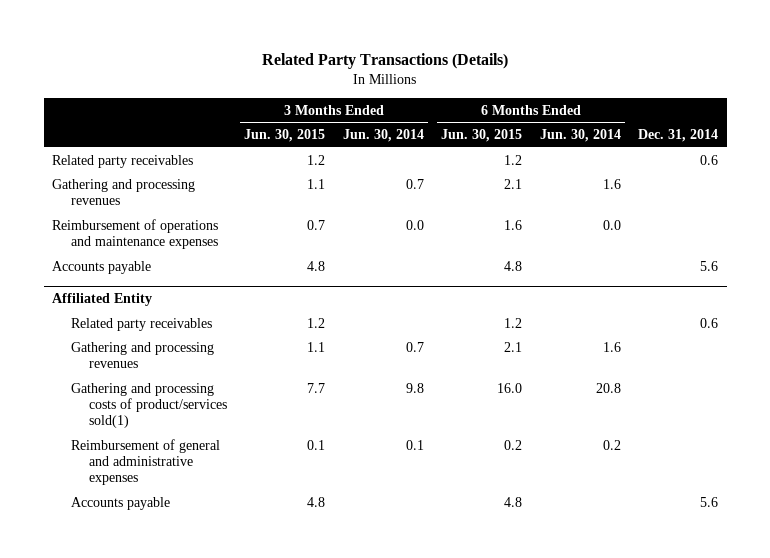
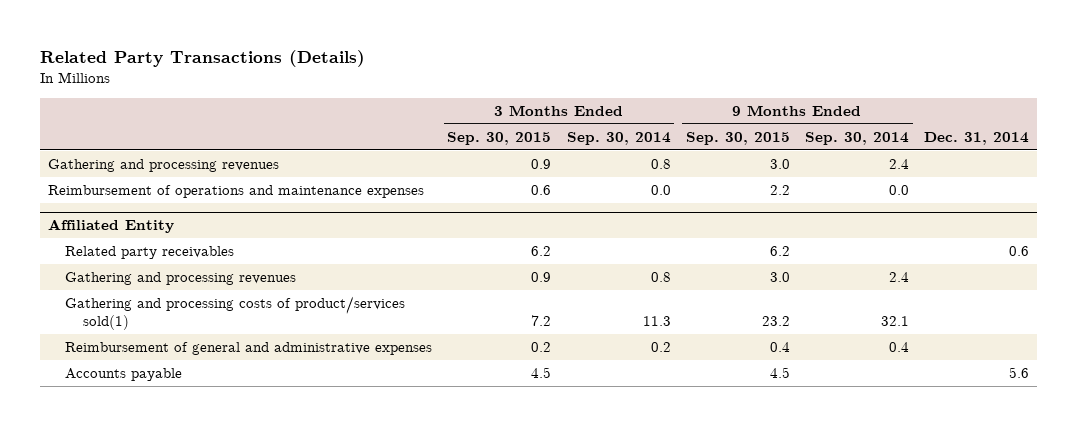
- | 3 Months Ended Jun. 30, 2015 | 3 Months Ended Jun. 30, 2014 | 6 Months Ended Jun. 30, 2015 | 6 Months Ended Jun. 30, 2014 | Dec. 31, 2014
+ | 3 Months Ended Sep. 30, 2015 | 3 Months Ended Sep. 30, 2014 | 9 Months Ended Sep. 30, 2015 | 9 Months Ended Sep. 30, 2014 | Dec. 31, 2014
- Related party receivables | 1.2 | | 1.2 | | 0.6
- Accounts payable | 4.8 | | 4.8 | | 5.6

